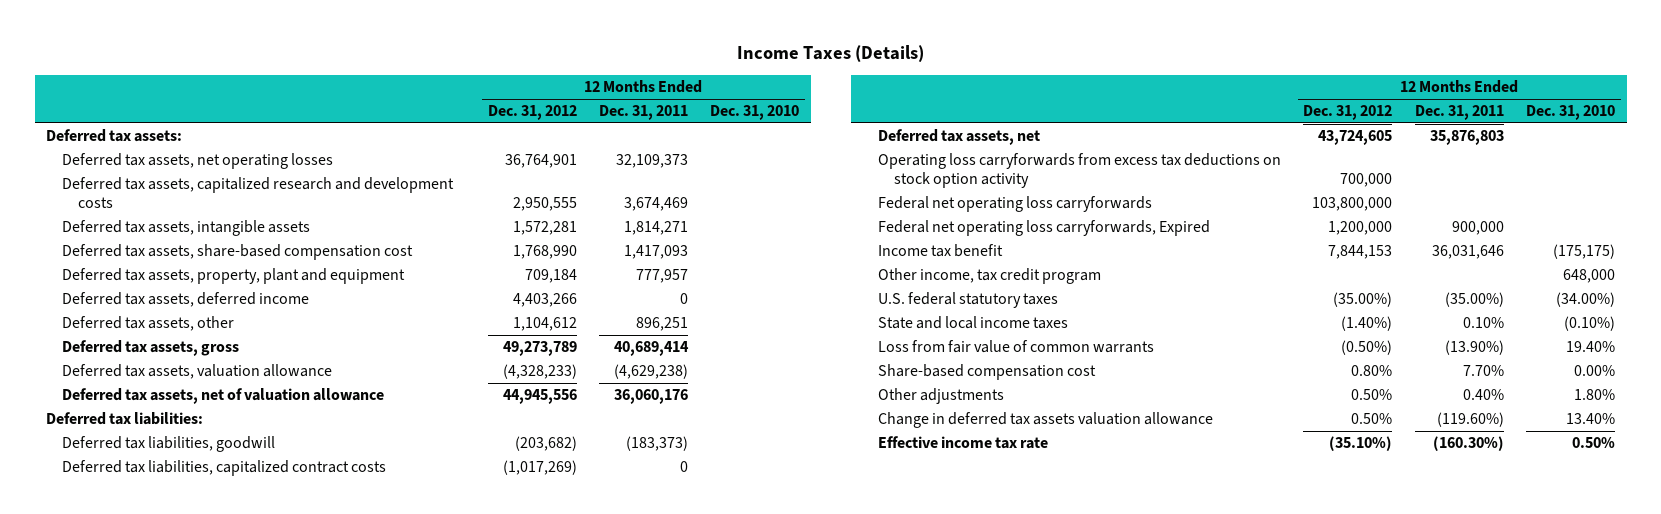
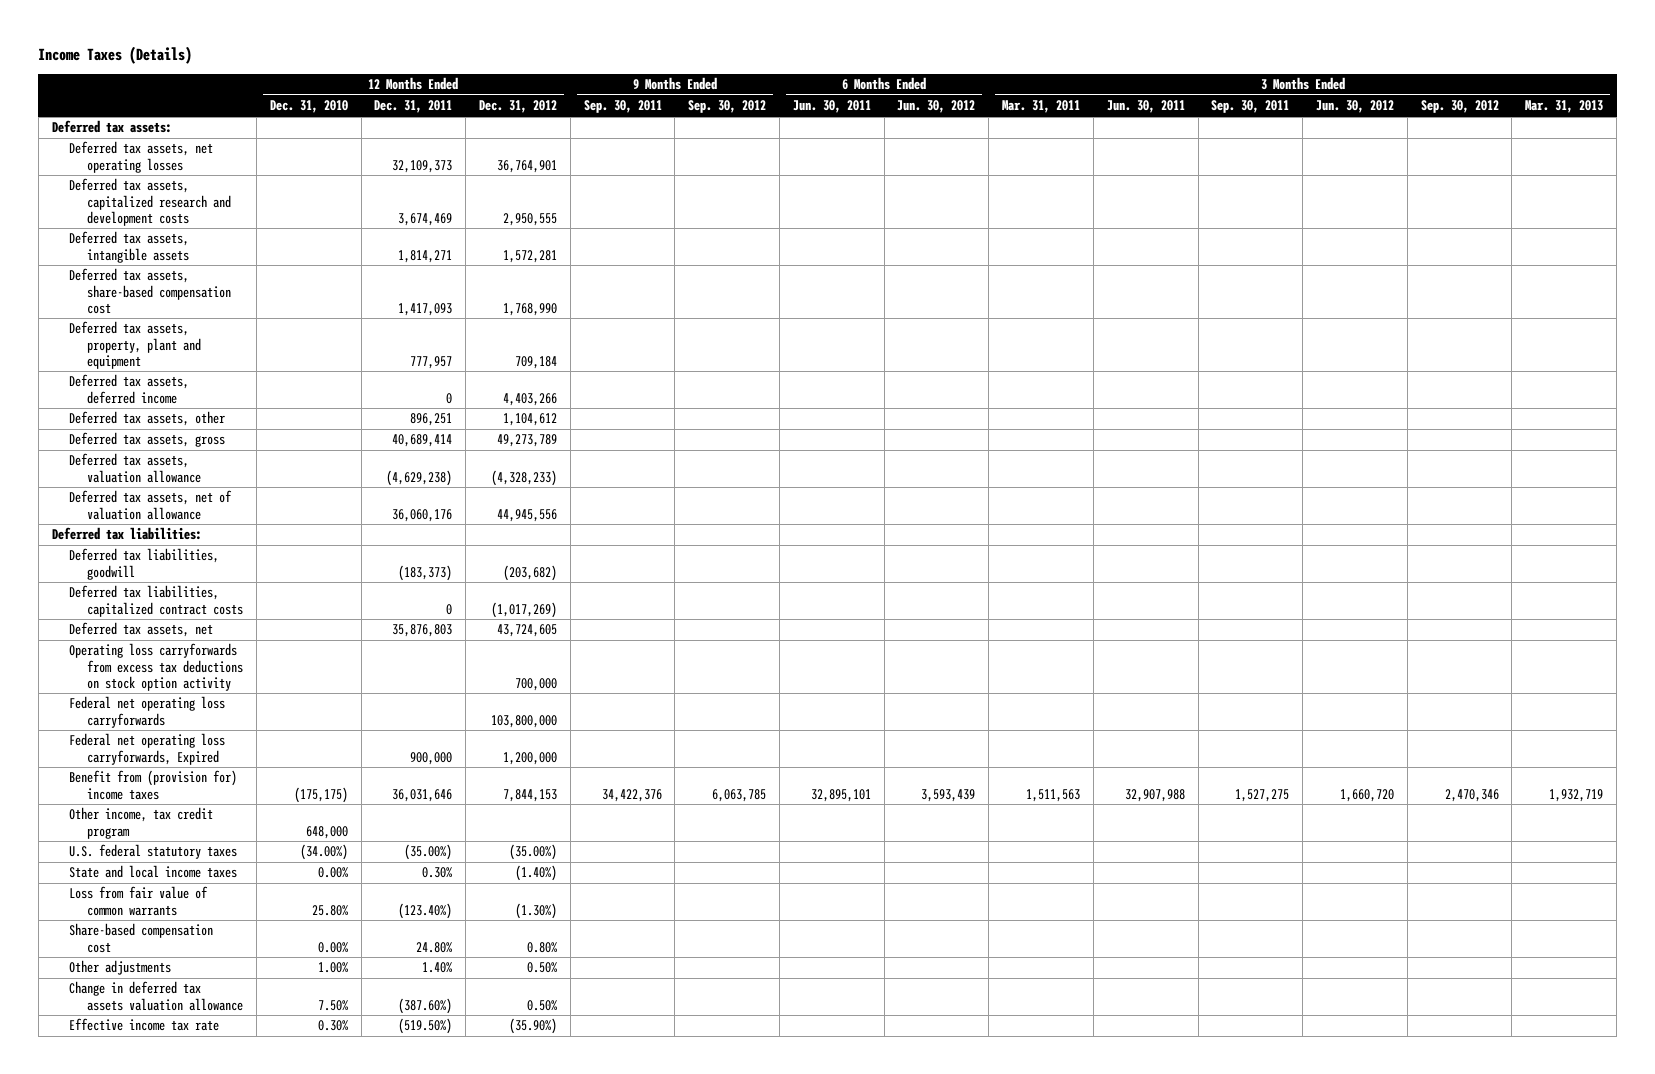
- | 12 Months Ended Dec. 31, 2012 | 12 Months Ended Dec. 31, 2011 | 12 Months Ended Dec. 31, 2010
+ | 12 Months Ended Dec. 31, 2010 | 12 Months Ended Dec. 31, 2011 | 12 Months Ended Dec. 31, 2012 | 9 Months Ended Sep. 30, 2011 | 9 Months Ended Sep. 30, 2012 | 6 Months Ended Jun. 30, 2011 | 6 Months Ended Jun. 30, 2012 | 3 Months Ended Mar. 31, 2011 | 3 Months Ended Jun. 30, 2011 | 3 Months Ended Sep. 30, 2011 | 3 Months Ended Jun. 30, 2012 | 3 Months Ended Sep. 30, 2012 | 3 Months Ended Mar. 31, 2013
- Income tax benefit | 7,844,153 | 36,031,646 | (175,175)
+ Benefit from (provision for) income taxes | (175,175) | 36,031,646 | 7,844,153 | 34,422,376 | 6,063,785 | 32,895,101 | 3,593,439 | 1,511,563 | 32,907,988 | 1,527,275 | 1,660,720 | 2,470,346 | 1,932,719
- State and local income taxes | (1.40%) | 0.10% | (0.10%)
- Loss from fair value of common warrants | (0.50%) | (13.90%) | 19.40%
- Share-based compensation cost | 0.80% | 7.70% | 0.00%
- Other adjustments | 0.50% | 0.40% | 1.80%
- Change in deferred tax assets valuation allowance | 0.50% | (119.60%) | 13.40%
- Effective income tax rate | (35.10%) | (160.30%) | 0.50%
+ State and local income taxes | 0.00% | 0.30% | (1.40%) | | | | | | | | | |
+ Loss from fair value of common warrants | 25.80% | (123.40%) | (1.30%) | | | | | | | | | |
+ Share-based compensation cost | 0.00% | 24.80% | 0.80% | | | | | | | | | |
+ Other adjustments | 1.00% | 1.40% | 0.50% | | | | | | | | | |
+ Change in deferred tax assets valuation allowance | 7.50% | (387.60%) | 0.50% | | | | | | | | | |
+ Effective income tax rate | 0.30% | (519.50%) | (35.90%) | | | | | | | | | |

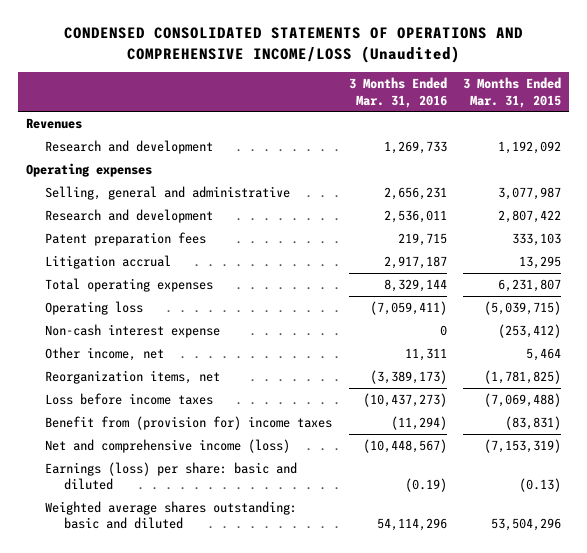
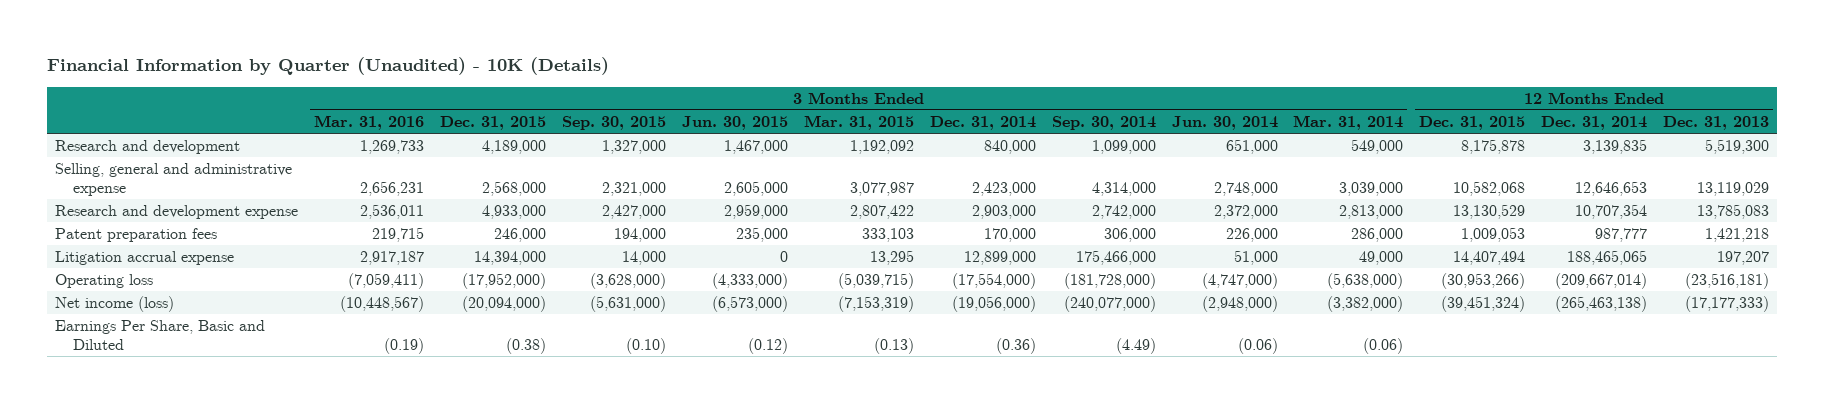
- CONDENSED CONSOLIDATED STATEMENTS OF OPERATIONS AND COMPREHENSIVE INCOME/LOSS (Unaudited)
+ Financial Information by Quarter (Unaudited) - 10K (Details)
- | 3 Months Ended Mar. 31, 2016 | 3 Months Ended Mar. 31, 2015
+ | 3 Months Ended Mar. 31, 2016 | 3 Months Ended Dec. 31, 2015 | 3 Months Ended Sep. 30, 2015 | 3 Months Ended Jun. 30, 2015 | 3 Months Ended Mar. 31, 2015 | 3 Months Ended Dec. 31, 2014 | 3 Months Ended Sep. 30, 2014 | 3 Months Ended Jun. 30, 2014 | 3 Months Ended Mar. 31, 2014 | 12 Months Ended Dec. 31, 2015 | 12 Months Ended Dec. 31, 2014 | 12 Months Ended Dec. 31, 2013
- Revenues
- Operating expenses
- Selling, general and administrative | 2,656,231 | 3,077,987
- Research and development | 2,536,011 | 2,807,422
+ Selling, general and administrative expense | 2,656,231 | 2,568,000 | 2,321,000 | 2,605,000 | 3,077,987 | 2,423,000 | 4,314,000 | 2,748,000 | 3,039,000 | 10,582,068 | 12,646,653 | 13,119,029
+ Research and development expense | 2,536,011 | 4,933,000 | 2,427,000 | 2,959,000 | 2,807,422 | 2,903,000 | 2,742,000 | 2,372,000 | 2,813,000 | 13,130,529 | 10,707,354 | 13,785,083
- Litigation accrual | 2,917,187 | 13,295
- Total operating expenses | 8,329,144 | 6,231,807
+ Litigation accrual expense | 2,917,187 | 14,394,000 | 14,000 | 0 | 13,295 | 12,899,000 | 175,466,000 | 51,000 | 49,000 | 14,407,494 | 188,465,065 | 197,207
- Non-cash interest expense | 0 | (253,412)
- Other income, net | 11,311 | 5,464
- Reorganization items, net | (3,389,173) | (1,781,825)
- Loss before income taxes | (10,437,273) | (7,069,488)
- Benefit from (provision for) income taxes | (11,294) | (83,831)
- Net and comprehensive income (loss) | (10,448,567) | (7,153,319)
- Earnings (loss) per share: basic and diluted | (0.19) | (0.13)
- Weighted average shares outstanding: basic and diluted | 54,114,296 | 53,504,296
+ Net income (loss) | (10,448,567) | (20,094,000) | (5,631,000) | (6,573,000) | (7,153,319) | (19,056,000) | (240,077,000) | (2,948,000) | (3,382,000) | (39,451,324) | (265,463,138) | (17,177,333)
+ Earnings Per Share, Basic and Diluted | (0.19) | (0.38) | (0.10) | (0.12) | (0.13) | (0.36) | (4.49) | (0.06) | (0.06) | | |

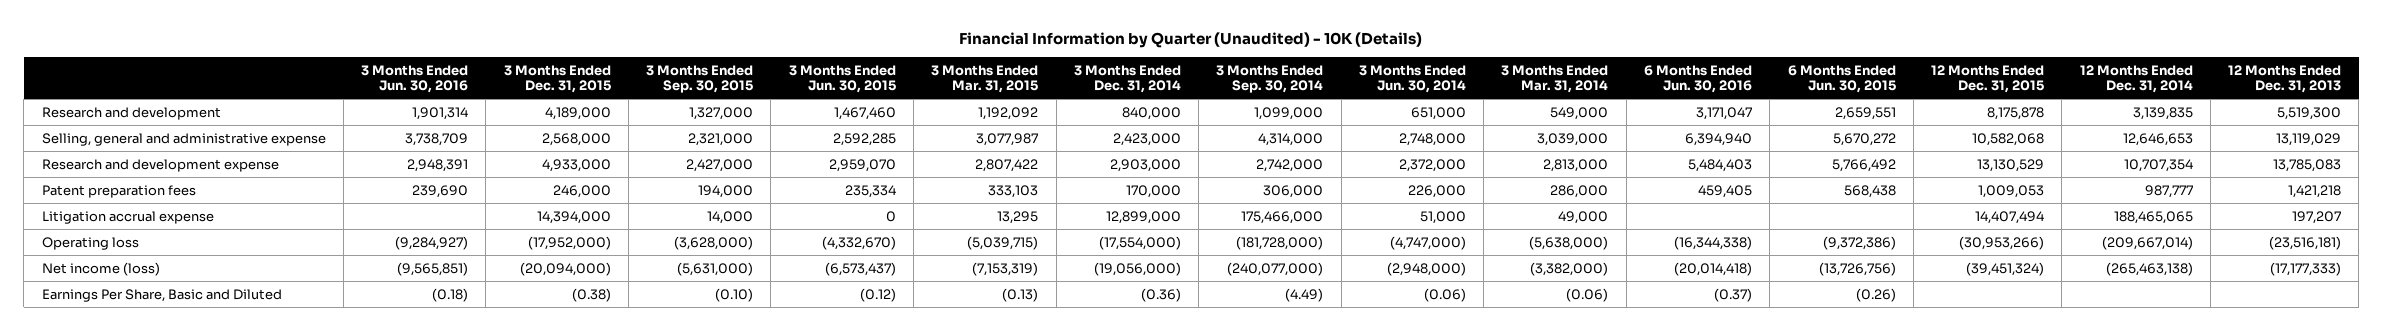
- | 3 Months Ended Mar. 31, 2016 | 3 Months Ended Dec. 31, 2015 | 3 Months Ended Sep. 30, 2015 | 3 Months Ended Jun. 30, 2015 | 3 Months Ended Mar. 31, 2015 | 3 Months Ended Dec. 31, 2014 | 3 Months Ended Sep. 30, 2014 | 3 Months Ended Jun. 30, 2014 | 3 Months Ended Mar. 31, 2014 | 12 Months Ended Dec. 31, 2015 | 12 Months Ended Dec. 31, 2014 | 12 Months Ended Dec. 31, 2013
+ | 3 Months Ended Jun. 30, 2016 | 3 Months Ended Dec. 31, 2015 | 3 Months Ended Sep. 30, 2015 | 3 Months Ended Jun. 30, 2015 | 3 Months Ended Mar. 31, 2015 | 3 Months Ended Dec. 31, 2014 | 3 Months Ended Sep. 30, 2014 | 3 Months Ended Jun. 30, 2014 | 3 Months Ended Mar. 31, 2014 | 6 Months Ended Jun. 30, 2016 | 6 Months Ended Jun. 30, 2015 | 12 Months Ended Dec. 31, 2015 | 12 Months Ended Dec. 31, 2014 | 12 Months Ended Dec. 31, 2013
- Research and development | 1,269,733 | 4,189,000 | 1,327,000 | 1,467,000 | 1,192,092 | 840,000 | 1,099,000 | 651,000 | 549,000 | 8,175,878 | 3,139,835 | 5,519,300
- Selling, general and administrative expense | 2,656,231 | 2,568,000 | 2,321,000 | 2,605,000 | 3,077,987 | 2,423,000 | 4,314,000 | 2,748,000 | 3,039,000 | 10,582,068 | 12,646,653 | 13,119,029
- Research and development expense | 2,536,011 | 4,933,000 | 2,427,000 | 2,959,000 | 2,807,422 | 2,903,000 | 2,742,000 | 2,372,000 | 2,813,000 | 13,130,529 | 10,707,354 | 13,785,083
- Patent preparation fees | 219,715 | 246,000 | 194,000 | 235,000 | 333,103 | 170,000 | 306,000 | 226,000 | 286,000 | 1,009,053 | 987,777 | 1,421,218
+ Research and development | 1,901,314 | 4,189,000 | 1,327,000 | 1,467,460 | 1,192,092 | 840,000 | 1,099,000 | 651,000 | 549,000 | 3,171,047 | 2,659,551 | 8,175,878 | 3,139,835 | 5,519,300
+ Selling, general and administrative expense | 3,738,709 | 2,568,000 | 2,321,000 | 2,592,285 | 3,077,987 | 2,423,000 | 4,314,000 | 2,748,000 | 3,039,000 | 6,394,940 | 5,670,272 | 10,582,068 | 12,646,653 | 13,119,029
+ Research and development expense | 2,948,391 | 4,933,000 | 2,427,000 | 2,959,070 | 2,807,422 | 2,903,000 | 2,742,000 | 2,372,000 | 2,813,000 | 5,484,403 | 5,766,492 | 13,130,529 | 10,707,354 | 13,785,083
+ Patent preparation fees | 239,690 | 246,000 | 194,000 | 235,334 | 333,103 | 170,000 | 306,000 | 226,000 | 286,000 | 459,405 | 568,438 | 1,009,053 | 987,777 | 1,421,218
- Operating loss | (7,059,411) | (17,952,000) | (3,628,000) | (4,333,000) | (5,039,715) | (17,554,000) | (181,728,000) | (4,747,000) | (5,638,000) | (30,953,266) | (209,667,014) | (23,516,181)
- Net income (loss) | (10,448,567) | (20,094,000) | (5,631,000) | (6,573,000) | (7,153,319) | (19,056,000) | (240,077,000) | (2,948,000) | (3,382,000) | (39,451,324) | (265,463,138) | (17,177,333)
+ Operating loss | (9,284,927) | (17,952,000) | (3,628,000) | (4,332,670) | (5,039,715) | (17,554,000) | (181,728,000) | (4,747,000) | (5,638,000) | (16,344,338) | (9,372,386) | (30,953,266) | (209,667,014) | (23,516,181)
+ Net income (loss) | (9,565,851) | (20,094,000) | (5,631,000) | (6,573,437) | (7,153,319) | (19,056,000) | (240,077,000) | (2,948,000) | (3,382,000) | (20,014,418) | (13,726,756) | (39,451,324) | (265,463,138) | (17,177,333)

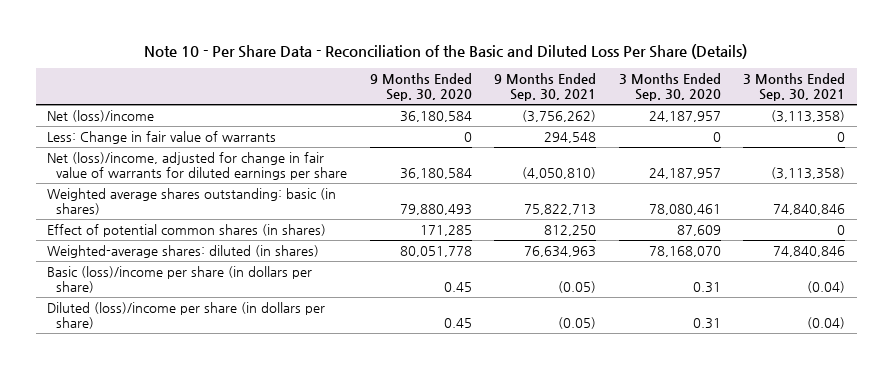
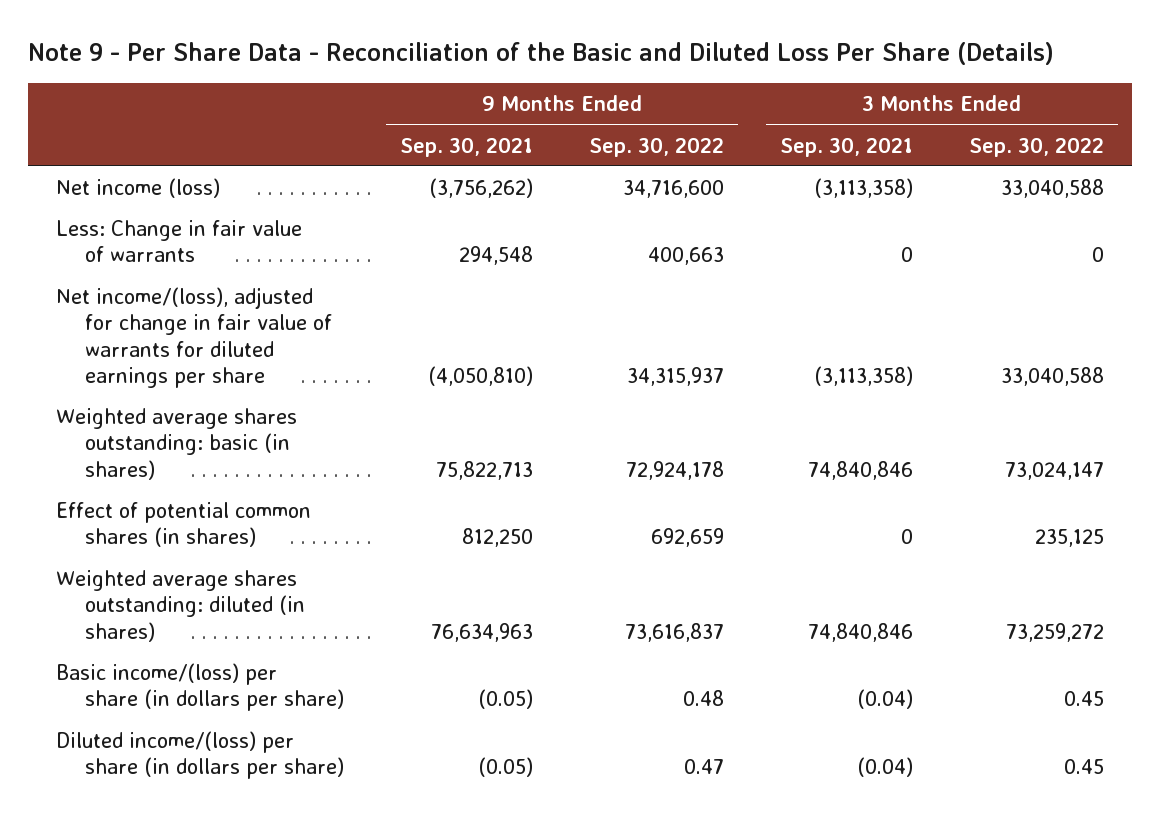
- Note 10 - Per Share Data - Reconciliation of the Basic and Diluted Loss Per Share (Details)
+ Note 9 - Per Share Data - Reconciliation of the Basic and Diluted Loss Per Share (Details)
- | 9 Months Ended Sep. 30, 2020 | 9 Months Ended Sep. 30, 2021 | 3 Months Ended Sep. 30, 2020 | 3 Months Ended Sep. 30, 2021
+ | 9 Months Ended Sep. 30, 2021 | 9 Months Ended Sep. 30, 2022 | 3 Months Ended Sep. 30, 2021 | 3 Months Ended Sep. 30, 2022
- Net (loss)/income | 36,180,584 | (3,756,262) | 24,187,957 | (3,113,358)
+ Net income (loss) | (3,756,262) | 34,716,600 | (3,113,358) | 33,040,588
- Net (loss)/income, adjusted for change in fair value of warrants for diluted earnings per share | 36,180,584 | (4,050,810) | 24,187,957 | (3,113,358)
+ Net income/(loss), adjusted for change in fair value of warrants for diluted earnings per share | (4,050,810) | 34,315,937 | (3,113,358) | 33,040,588
- Weighted-average shares: diluted (in shares) | 80,051,778 | 76,634,963 | 78,168,070 | 74,840,846
- Basic (loss)/income per share (in dollars per share) | 0.45 | (0.05) | 0.31 | (0.04)
- Diluted (loss)/income per share (in dollars per share) | 0.45 | (0.05) | 0.31 | (0.04)
+ Weighted average shares outstanding: diluted (in shares) | 76,634,963 | 73,616,837 | 74,840,846 | 73,259,272
+ Basic income/(loss) per share (in dollars per share) | (0.05) | 0.48 | (0.04) | 0.45
+ Diluted income/(loss) per share (in dollars per share) | (0.05) | 0.47 | (0.04) | 0.45

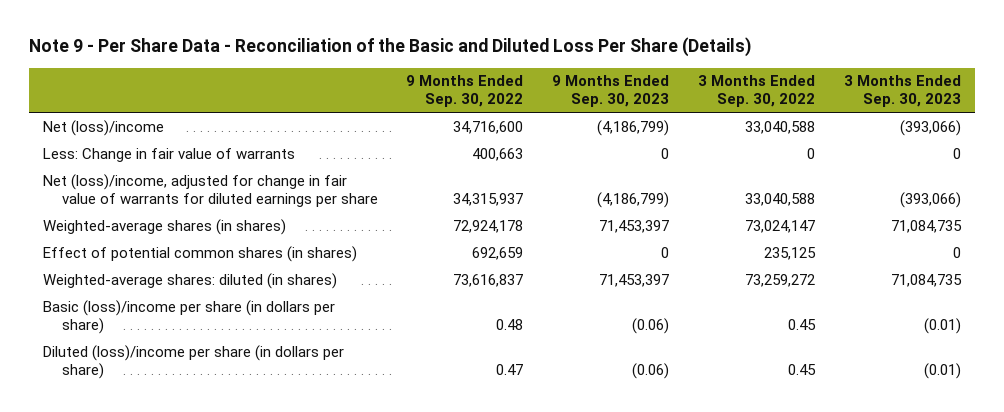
- | 9 Months Ended Sep. 30, 2021 | 9 Months Ended Sep. 30, 2022 | 3 Months Ended Sep. 30, 2021 | 3 Months Ended Sep. 30, 2022
+ | 9 Months Ended Sep. 30, 2022 | 9 Months Ended Sep. 30, 2023 | 3 Months Ended Sep. 30, 2022 | 3 Months Ended Sep. 30, 2023
- Net income (loss) | (3,756,262) | 34,716,600 | (3,113,358) | 33,040,588
+ Net (loss)/income | 34,716,600 | (4,186,799) | 33,040,588 | (393,066)
- Net income/(loss), adjusted for change in fair value of warrants for diluted earnings per share | (4,050,810) | 34,315,937 | (3,113,358) | 33,040,588
- Weighted average shares outstanding: basic (in shares) | 75,822,713 | 72,924,178 | 74,840,846 | 73,024,147
+ Net (loss)/income, adjusted for change in fair value of warrants for diluted earnings per share | 34,315,937 | (4,186,799) | 33,040,588 | (393,066)
+ Weighted-average shares (in shares) | 72,924,178 | 71,453,397 | 73,024,147 | 71,084,735
- Weighted average shares outstanding: diluted (in shares) | 76,634,963 | 73,616,837 | 74,840,846 | 73,259,272
- Basic income/(loss) per share (in dollars per share) | (0.05) | 0.48 | (0.04) | 0.45
- Diluted income/(loss) per share (in dollars per share) | (0.05) | 0.47 | (0.04) | 0.45
+ Weighted-average shares: diluted (in shares) | 73,616,837 | 71,453,397 | 73,259,272 | 71,084,735
+ Basic (loss)/income per share (in dollars per share) | 0.48 | (0.06) | 0.45 | (0.01)
+ Diluted (loss)/income per share (in dollars per share) | 0.47 | (0.06) | 0.45 | (0.01)

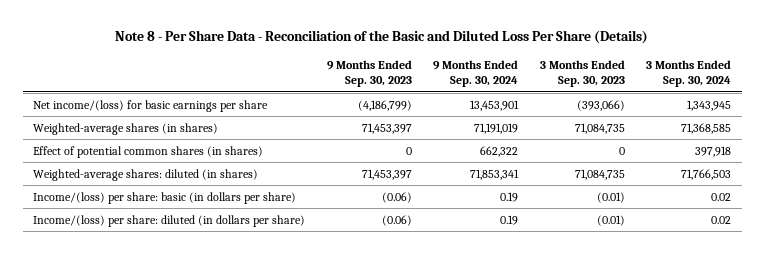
- Note 9 - Per Share Data - Reconciliation of the Basic and Diluted Loss Per Share (Details)
+ Note 8 - Per Share Data - Reconciliation of the Basic and Diluted Loss Per Share (Details)
- | 9 Months Ended Sep. 30, 2022 | 9 Months Ended Sep. 30, 2023 | 3 Months Ended Sep. 30, 2022 | 3 Months Ended Sep. 30, 2023
+ | 9 Months Ended Sep. 30, 2023 | 9 Months Ended Sep. 30, 2024 | 3 Months Ended Sep. 30, 2023 | 3 Months Ended Sep. 30, 2024
- Net (loss)/income | 34,716,600 | (4,186,799) | 33,040,588 | (393,066)
- Less: Change in fair value of warrants | 400,663 | 0 | 0 | 0
- Net (loss)/income, adjusted for change in fair value of warrants for diluted earnings per share | 34,315,937 | (4,186,799) | 33,040,588 | (393,066)
+ Net income/(loss) for basic earnings per share | (4,186,799) | 13,453,901 | (393,066) | 1,343,945
- Basic (loss)/income per share (in dollars per share) | 0.48 | (0.06) | 0.45 | (0.01)
- Diluted (loss)/income per share (in dollars per share) | 0.47 | (0.06) | 0.45 | (0.01)
+ Income/(loss) per share: basic (in dollars per share) | (0.06) | 0.19 | (0.01) | 0.02
+ Income/(loss) per share: diluted (in dollars per share) | (0.06) | 0.19 | (0.01) | 0.02

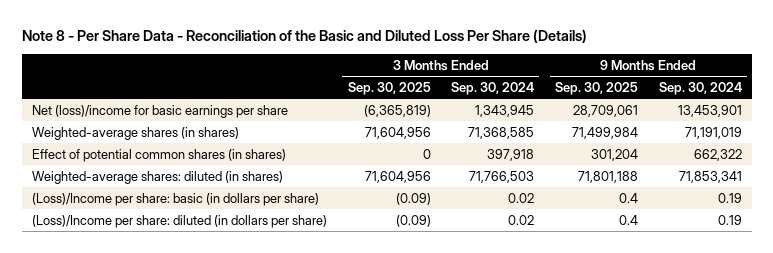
- | 9 Months Ended Sep. 30, 2023 | 9 Months Ended Sep. 30, 2024 | 3 Months Ended Sep. 30, 2023 | 3 Months Ended Sep. 30, 2024
+ | 3 Months Ended Sep. 30, 2025 | 3 Months Ended Sep. 30, 2024 | 9 Months Ended Sep. 30, 2025 | 9 Months Ended Sep. 30, 2024
- Net income/(loss) for basic earnings per share | (4,186,799) | 13,453,901 | (393,066) | 1,343,945
+ Net (loss)/income for basic earnings per share | (6,365,819) | 1,343,945 | 28,709,061 | 13,453,901
- Income/(loss) per share: basic (in dollars per share) | (0.06) | 0.19 | (0.01) | 0.02
- Income/(loss) per share: diluted (in dollars per share) | (0.06) | 0.19 | (0.01) | 0.02
+ (Loss)/Income per share: basic (in dollars per share) | (0.09) | 0.02 | 0.4 | 0.19
+ (Loss)/Income per share: diluted (in dollars per share) | (0.09) | 0.02 | 0.4 | 0.19

